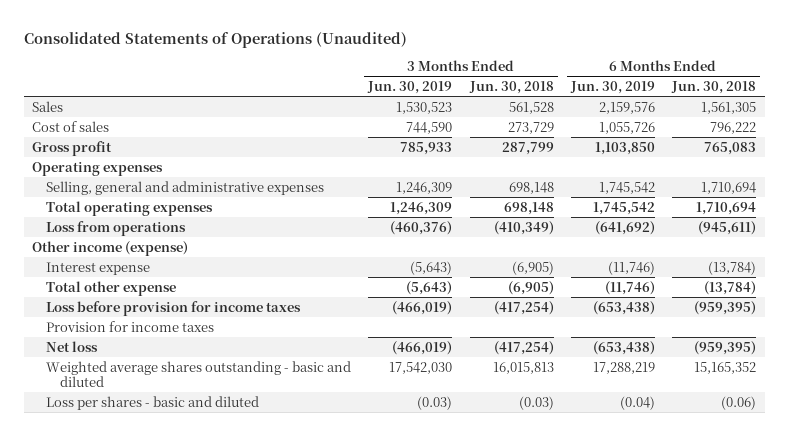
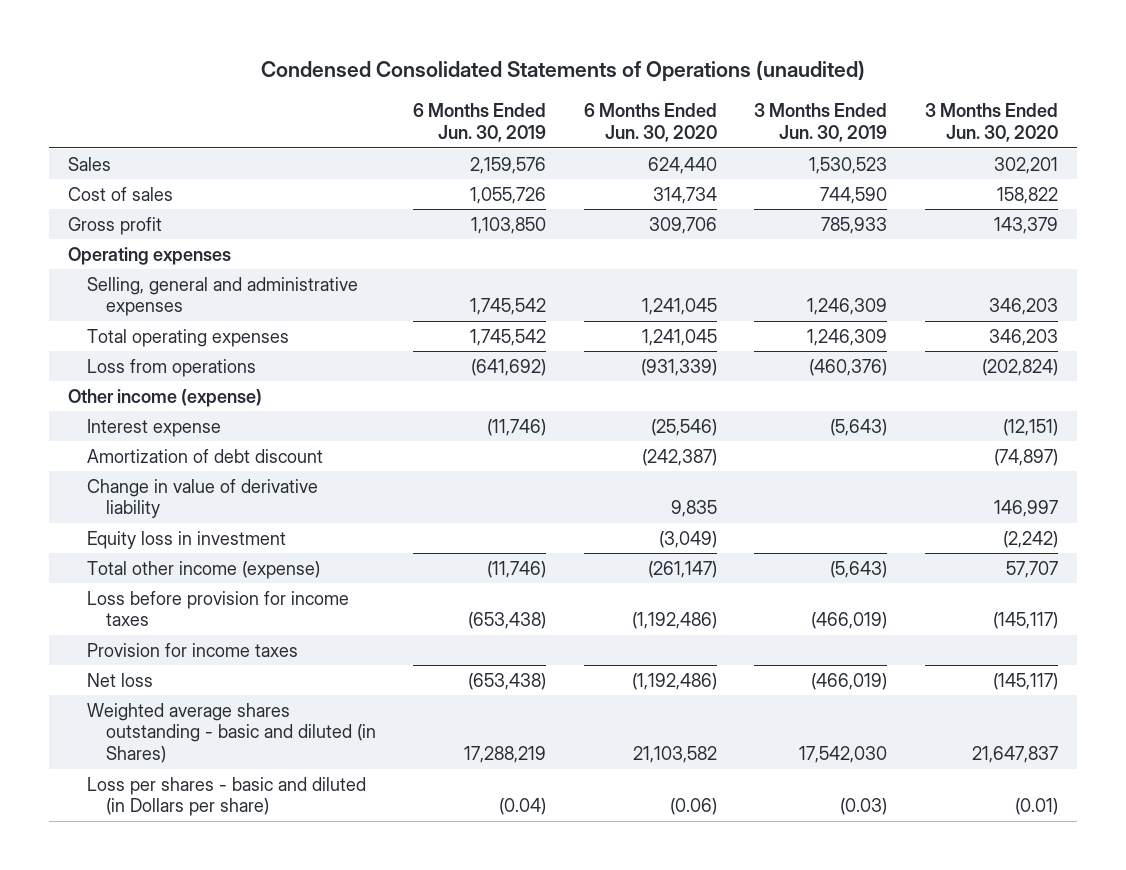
- Consolidated Statements of Operations (Unaudited)
+ Condensed Consolidated Statements of Operations (unaudited)
- | 3 Months Ended Jun. 30, 2019 | 3 Months Ended Jun. 30, 2018 | 6 Months Ended Jun. 30, 2019 | 6 Months Ended Jun. 30, 2018
+ | 6 Months Ended Jun. 30, 2019 | 6 Months Ended Jun. 30, 2020 | 3 Months Ended Jun. 30, 2019 | 3 Months Ended Jun. 30, 2020
- Total other expense | (5,643) | (6,905) | (11,746) | (13,784)
+ Amortization of debt discount | | (242,387) | | (74,897)
+ Change in value of derivative liability | | 9,835 | | 146,997
+ Equity loss in investment | | (3,049) | | (2,242)
+ Total other income (expense) | (11,746) | (261,147) | (5,643) | 57,707
- Weighted average shares outstanding - basic and diluted | 17,542,030 | 16,015,813 | 17,288,219 | 15,165,352
- Loss per shares - basic and diluted | (0.03) | (0.03) | (0.04) | (0.06)
+ Weighted average shares outstanding - basic and diluted (in Shares) | 17,288,219 | 21,103,582 | 17,542,030 | 21,647,837
+ Loss per shares - basic and diluted (in Dollars per share) | (0.04) | (0.06) | (0.03) | (0.01)

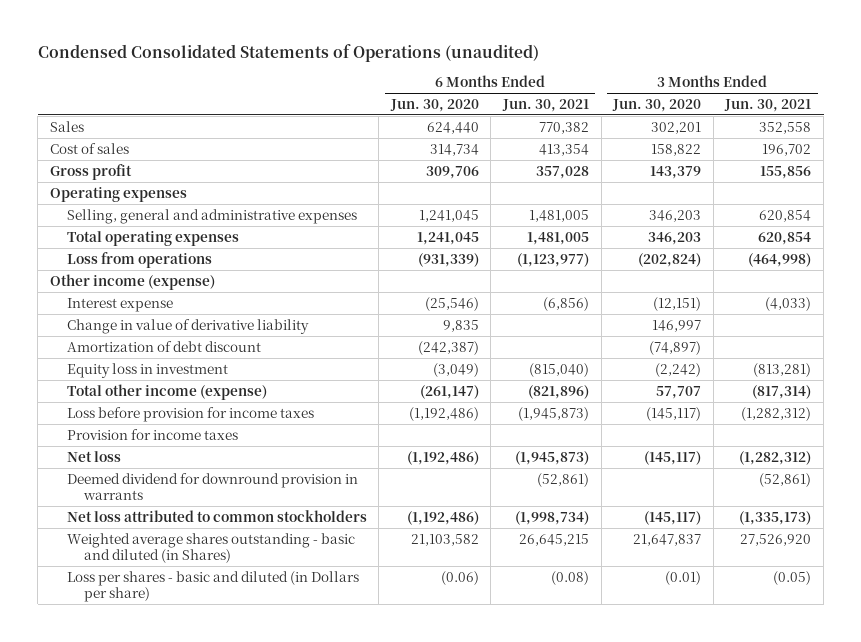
- | 6 Months Ended Jun. 30, 2019 | 6 Months Ended Jun. 30, 2020 | 3 Months Ended Jun. 30, 2019 | 3 Months Ended Jun. 30, 2020
+ | 6 Months Ended Jun. 30, 2020 | 6 Months Ended Jun. 30, 2021 | 3 Months Ended Jun. 30, 2020 | 3 Months Ended Jun. 30, 2021
moved down: Amortization of debt discount | (242,387) | | (74,897) |
+ Deemed dividend for downround provision in warrants | | (52,861) | | (52,861)
+ Net loss attributed to common stockholders | (1,192,486) | (1,998,734) | (145,117) | (1,335,173)

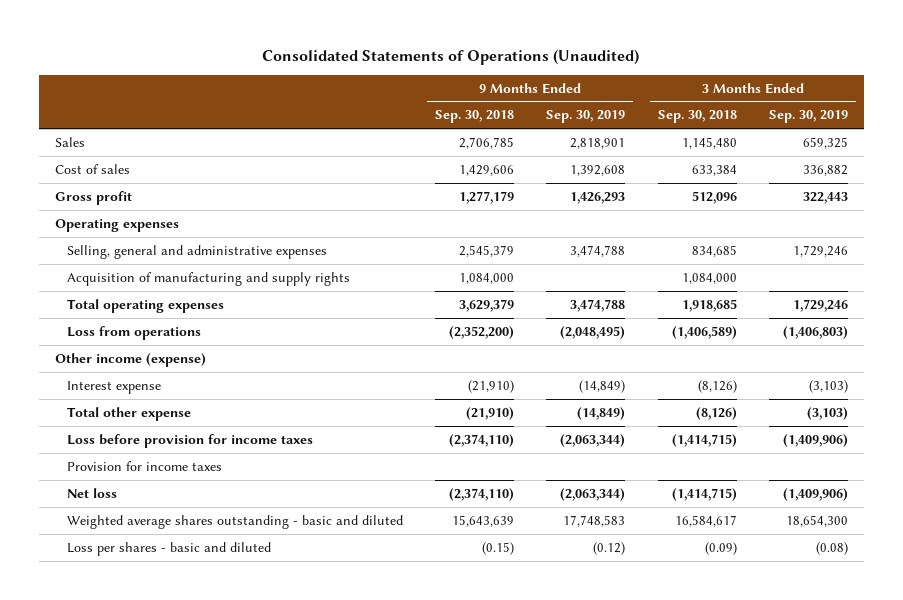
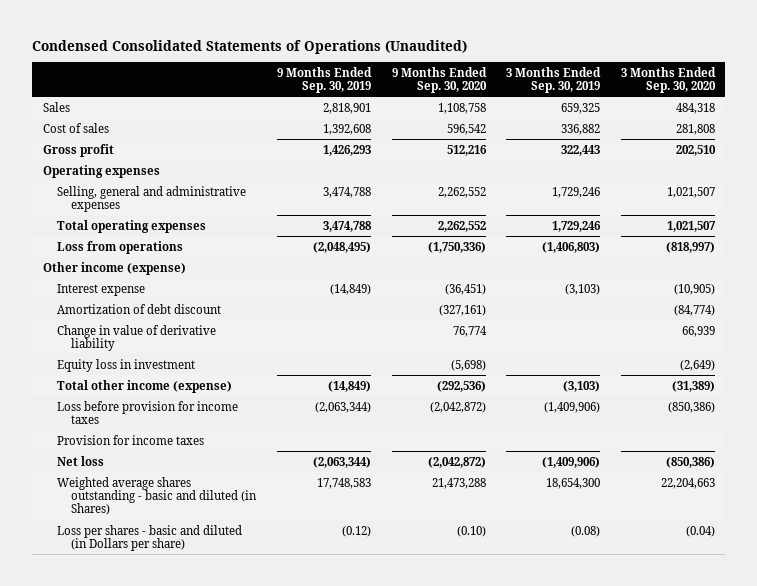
- Consolidated Statements of Operations (Unaudited)
+ Condensed Consolidated Statements of Operations (Unaudited)
- | 9 Months Ended Sep. 30, 2018 | 9 Months Ended Sep. 30, 2019 | 3 Months Ended Sep. 30, 2018 | 3 Months Ended Sep. 30, 2019
+ | 9 Months Ended Sep. 30, 2019 | 9 Months Ended Sep. 30, 2020 | 3 Months Ended Sep. 30, 2019 | 3 Months Ended Sep. 30, 2020
- Acquisition of manufacturing and supply rights | 1,084,000 | | 1,084,000 |
- Total other expense | (21,910) | (14,849) | (8,126) | (3,103)
+ Amortization of debt discount | | (327,161) | | (84,774)
+ Change in value of derivative liability | | 76,774 | | 66,939
+ Equity loss in investment | | (5,698) | | (2,649)
+ Total other income (expense) | (14,849) | (292,536) | (3,103) | (31,389)
- Weighted average shares outstanding - basic and diluted | 15,643,639 | 17,748,583 | 16,584,617 | 18,654,300
- Loss per shares - basic and diluted | (0.15) | (0.12) | (0.09) | (0.08)
+ Weighted average shares outstanding - basic and diluted (in Shares) | 17,748,583 | 21,473,288 | 18,654,300 | 22,204,663
+ Loss per shares - basic and diluted (in Dollars per share) | (0.12) | (0.10) | (0.08) | (0.04)

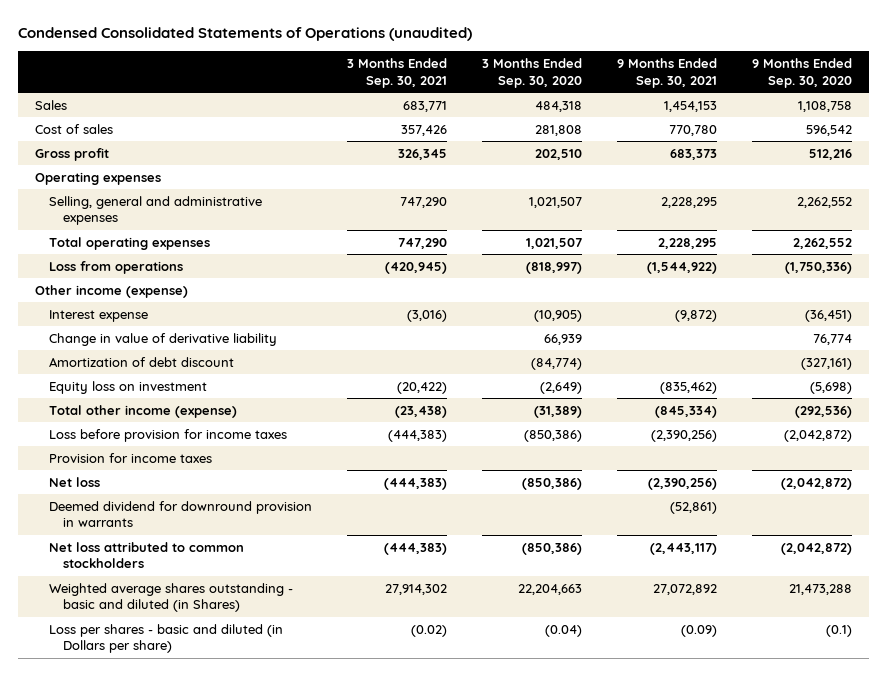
- Condensed Consolidated Statements of Operations (Unaudited)
+ Condensed Consolidated Statements of Operations (unaudited)
- | 9 Months Ended Sep. 30, 2019 | 9 Months Ended Sep. 30, 2020 | 3 Months Ended Sep. 30, 2019 | 3 Months Ended Sep. 30, 2020
+ | 3 Months Ended Sep. 30, 2021 | 3 Months Ended Sep. 30, 2020 | 9 Months Ended Sep. 30, 2021 | 9 Months Ended Sep. 30, 2020
- Equity loss in investment | | (5,698) | | (2,649)
moved down: Amortization of debt discount | | (84,774) | | (327,161)
+ Equity loss on investment | (20,422) | (2,649) | (835,462) | (5,698)
+ Deemed dividend for downround provision in warrants | | | (52,861) |
+ Net loss attributed to common stockholders | (444,383) | (850,386) | (2,443,117) | (2,042,872)
- Loss per shares - basic and diluted (in Dollars per share) | (0.12) | (0.10) | (0.08) | (0.04)
+ Loss per shares - basic and diluted (in Dollars per share) | (0.02) | (0.04) | (0.09) | (0.1)

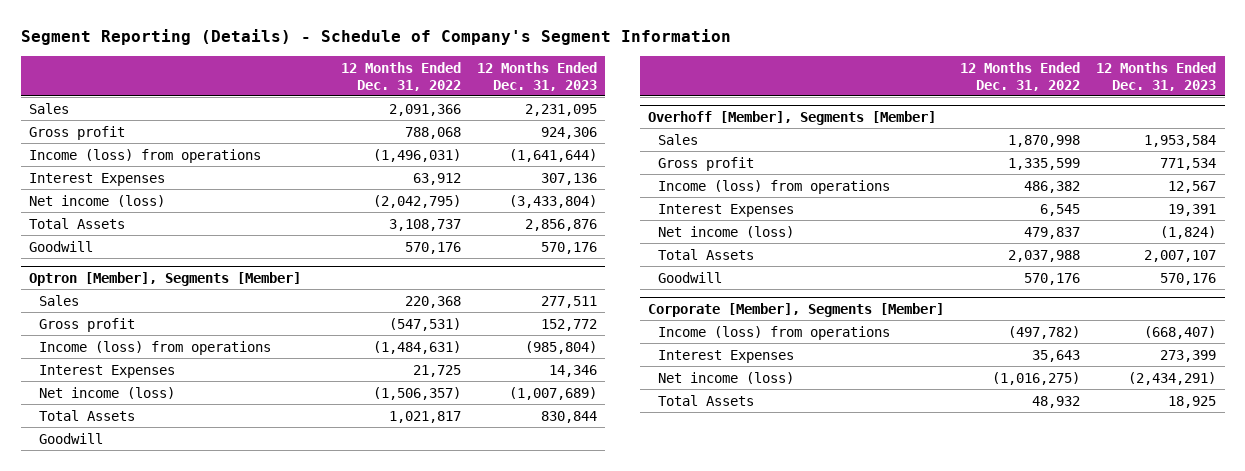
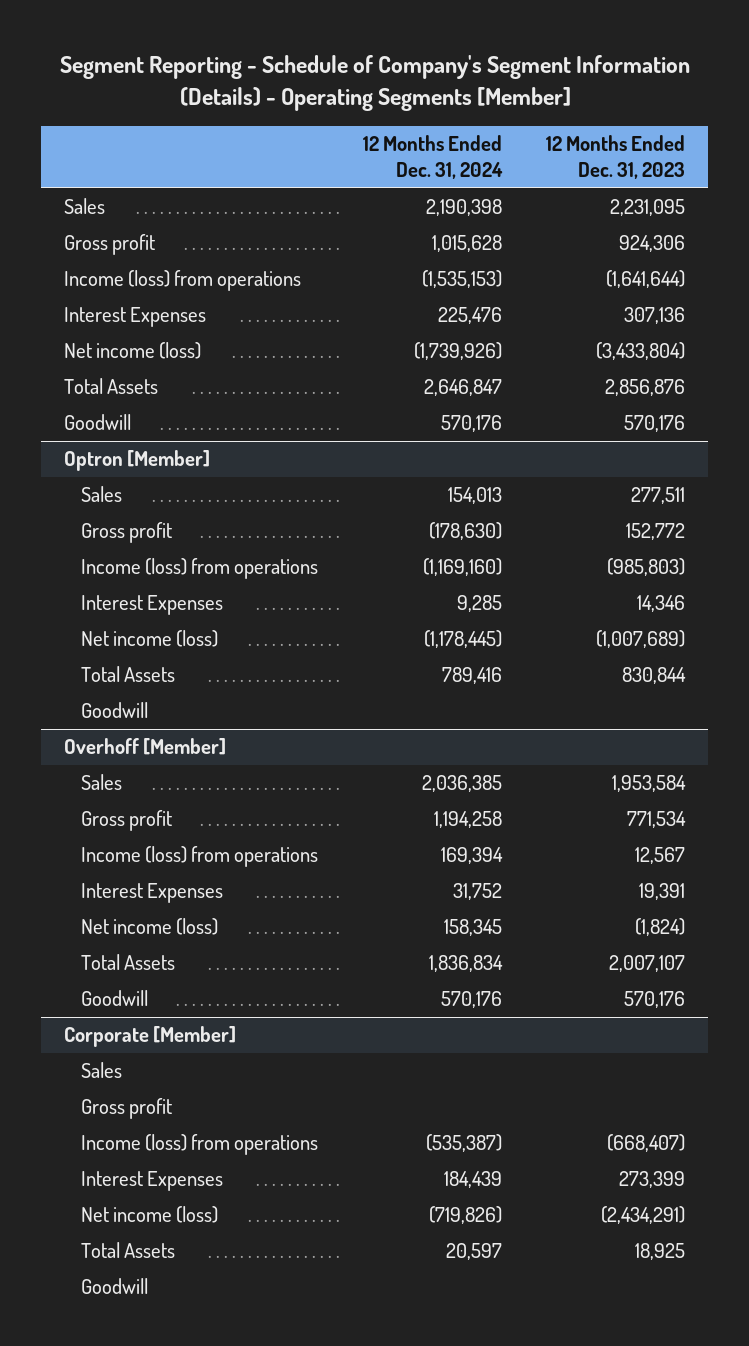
- Segment Reporting (Details) - Schedule of Company's Segment Information
+ Segment Reporting - Schedule of Company's Segment Information (Details) - Operating Segments [Member]
- | 12 Months Ended Dec. 31, 2022 | 12 Months Ended Dec. 31, 2023
+ | 12 Months Ended Dec. 31, 2024 | 12 Months Ended Dec. 31, 2023
- Optron [Member], Segments [Member]
+ Optron [Member]
- Income (loss) from operations | (1,484,631) | (985,804)
+ Income (loss) from operations | (1,169,160) | (985,803)
- Overhoff [Member], Segments [Member]
+ Overhoff [Member]
- Corporate [Member], Segments [Member]
+ Corporate [Member]
+ Sales
+ Gross profit
+ Goodwill

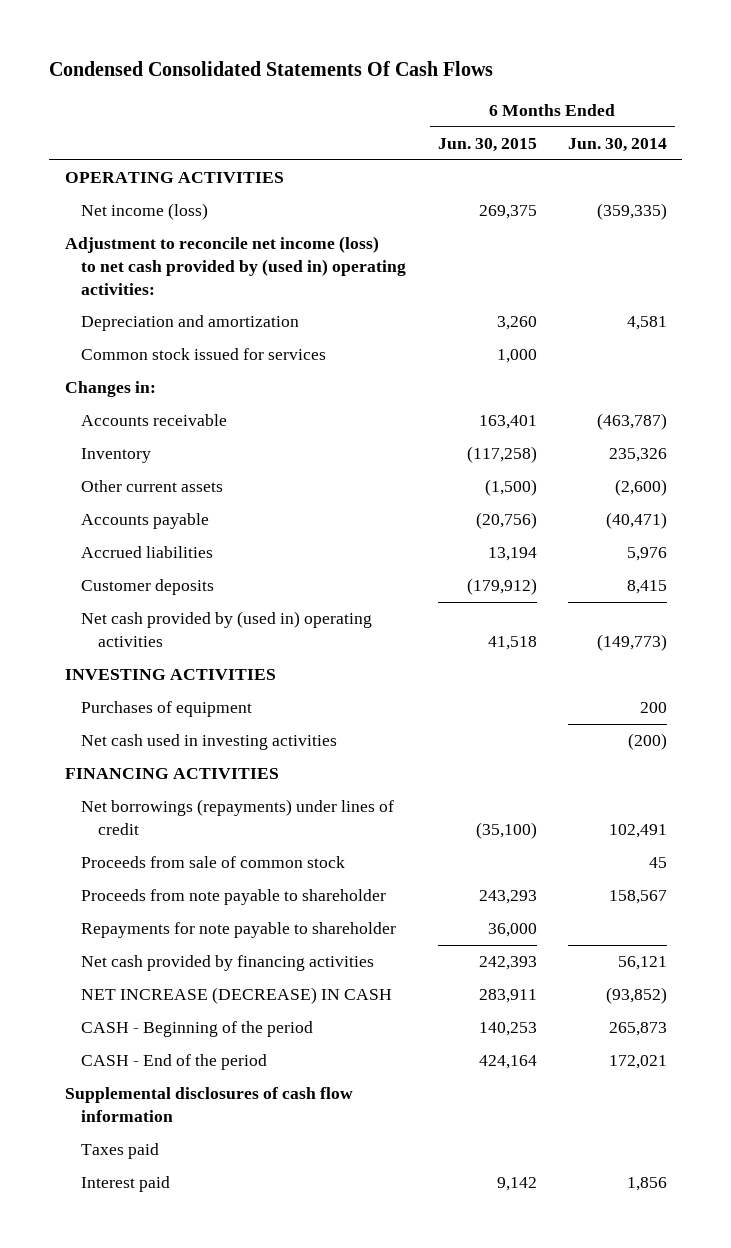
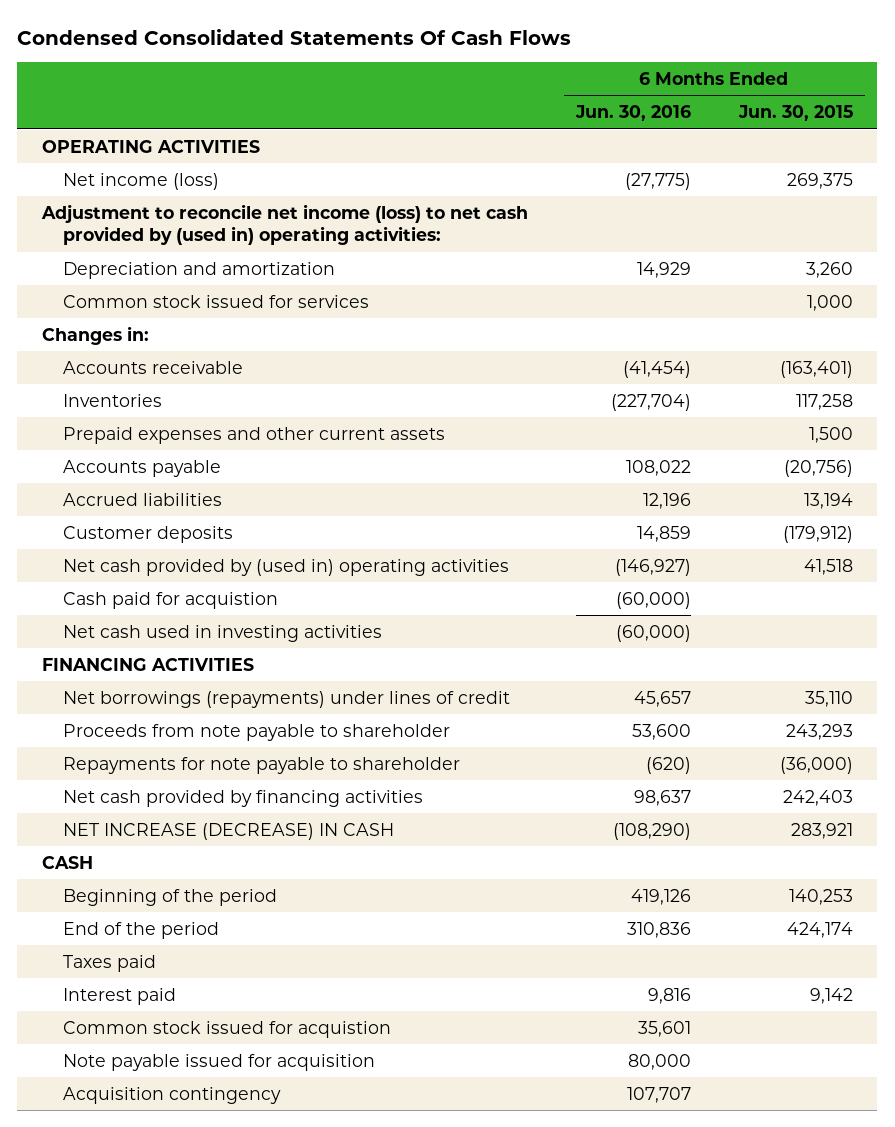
- | 6 Months Ended Jun. 30, 2015 | 6 Months Ended Jun. 30, 2014
+ | 6 Months Ended Jun. 30, 2016 | 6 Months Ended Jun. 30, 2015
- Accounts receivable | 163,401 | (463,787)
- Inventory | (117,258) | 235,326
- Other current assets | (1,500) | (2,600)
+ Accounts receivable | (41,454) | (163,401)
+ Inventories | (227,704) | 117,258
+ Prepaid expenses and other current assets | | 1,500
- INVESTING ACTIVITIES
- Purchases of equipment | | 200
+ Cash paid for acquistion | (60,000) |
- Net borrowings (repayments) under lines of credit | (35,100) | 102,491
- Proceeds from sale of common stock | | 45
+ Net borrowings (repayments) under lines of credit | 45,657 | 35,110
- Repayments for note payable to shareholder | 36,000 |
- Net cash provided by financing activities | 242,393 | 56,121
- NET INCREASE (DECREASE) IN CASH | 283,911 | (93,852)
- CASH - Beginning of the period | 140,253 | 265,873
- CASH - End of the period | 424,164 | 172,021
- Supplemental disclosures of cash flow information
+ Repayments for note payable to shareholder | (620) | (36,000)
+ Net cash provided by financing activities | 98,637 | 242,403
+ NET INCREASE (DECREASE) IN CASH | (108,290) | 283,921
+ CASH
+ Beginning of the period | 419,126 | 140,253
+ End of the period | 310,836 | 424,174
+ Common stock issued for acquistion | 35,601 |
+ Note payable issued for acquisition | 80,000 |
+ Acquisition contingency | 107,707 |

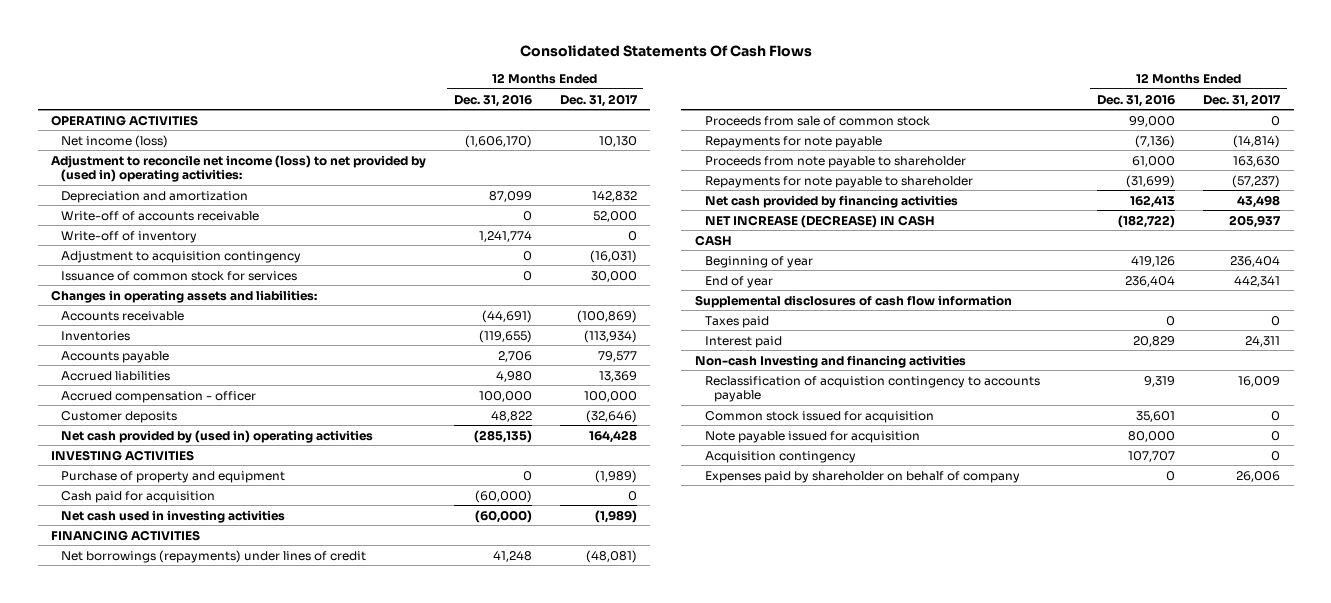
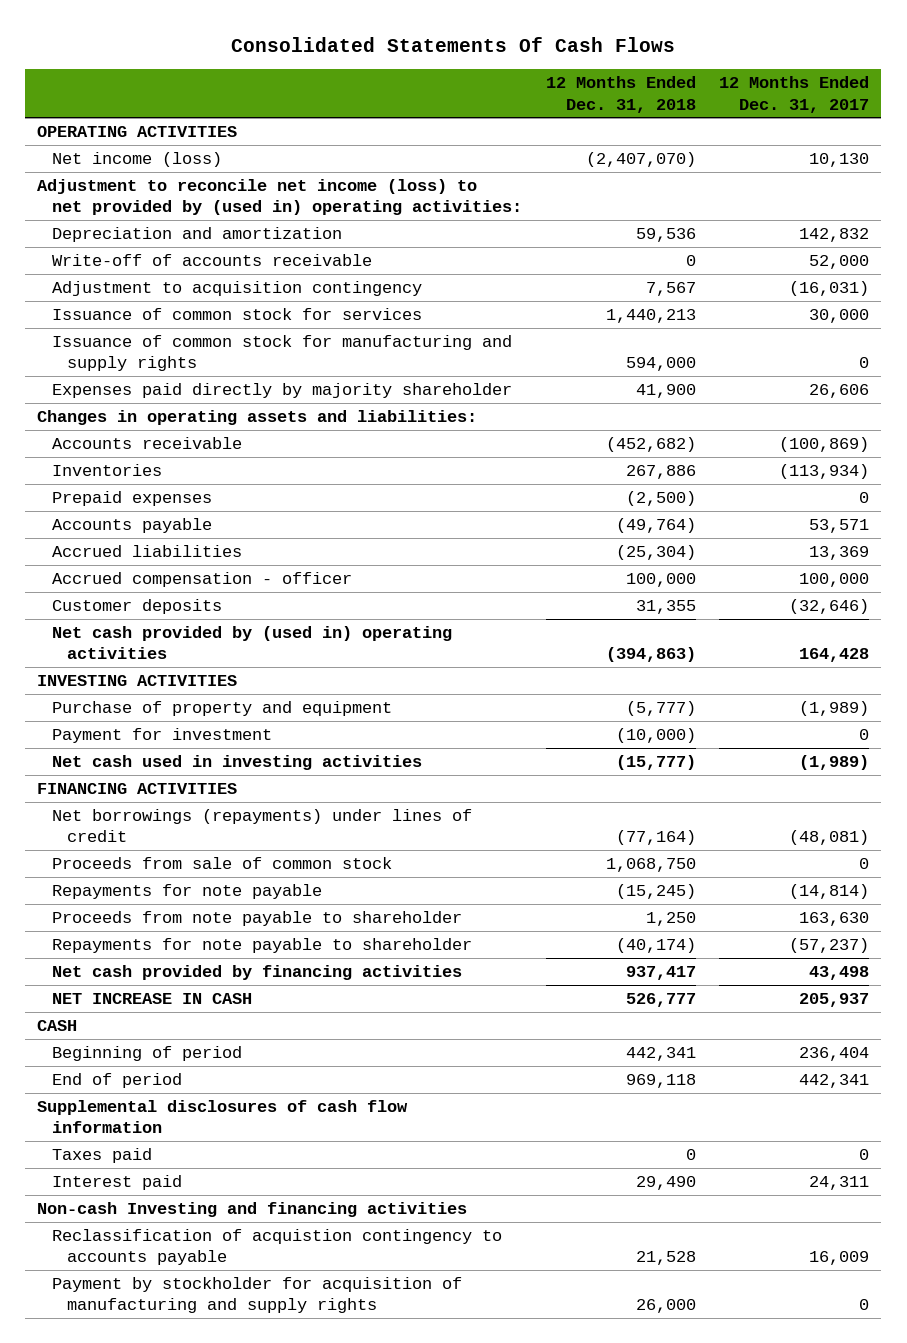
- | 12 Months Ended Dec. 31, 2016 | 12 Months Ended Dec. 31, 2017
+ | 12 Months Ended Dec. 31, 2018 | 12 Months Ended Dec. 31, 2017
- Write-off of inventory | 1,241,774 | 0
+ Issuance of common stock for manufacturing and supply rights | 594,000 | 0
+ Expenses paid directly by majority shareholder | 41,900 | 26,606
- Accounts payable | 2,706 | 79,577
+ Prepaid expenses | (2,500) | 0
+ Accounts payable | (49,764) | 53,571
- Cash paid for acquisition | (60,000) | 0
+ Payment for investment | (10,000) | 0
- NET INCREASE (DECREASE) IN CASH | (182,722) | 205,937
+ NET INCREASE IN CASH | 526,777 | 205,937
- Beginning of year | 419,126 | 236,404
- End of year | 236,404 | 442,341
+ Beginning of period | 442,341 | 236,404
+ End of period | 969,118 | 442,341
- Common stock issued for acquisition | 35,601 | 0
- Note payable issued for acquisition | 80,000 | 0
- Acquisition contingency | 107,707 | 0
- Expenses paid by shareholder on behalf of company | 0 | 26,006
+ Payment by stockholder for acquisition of manufacturing and supply rights | 26,000 | 0

